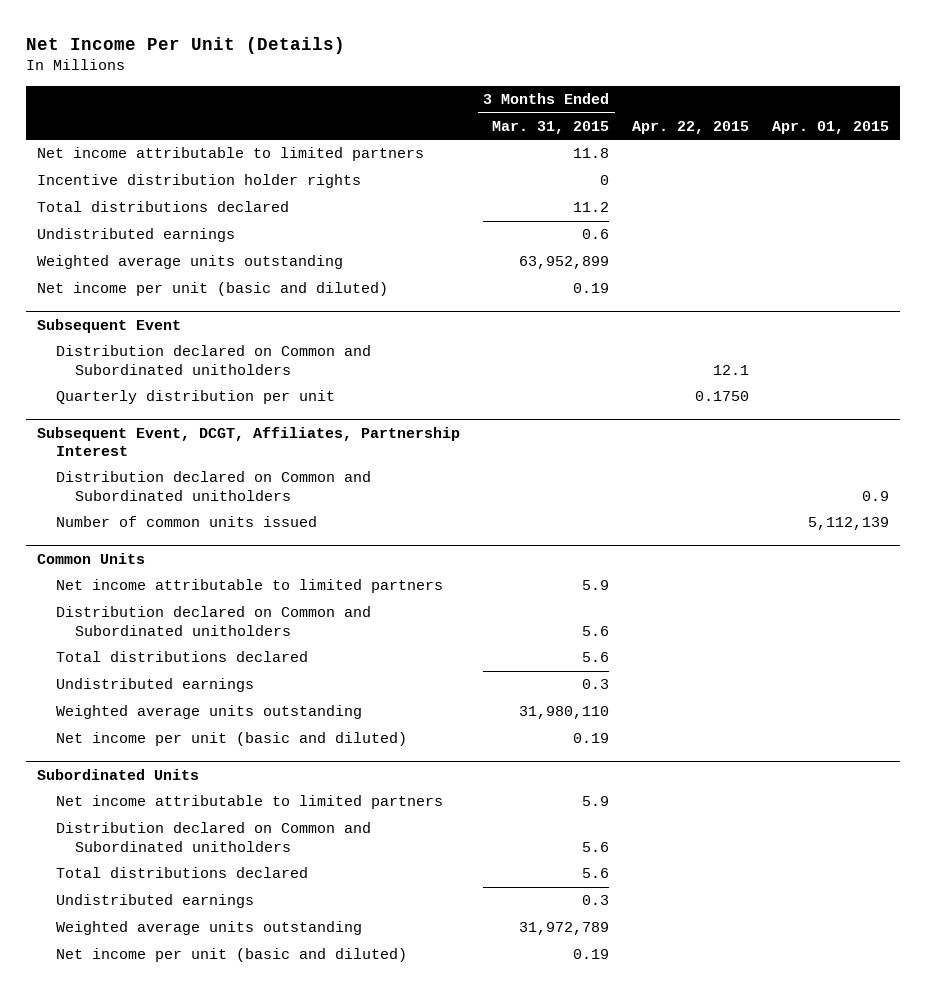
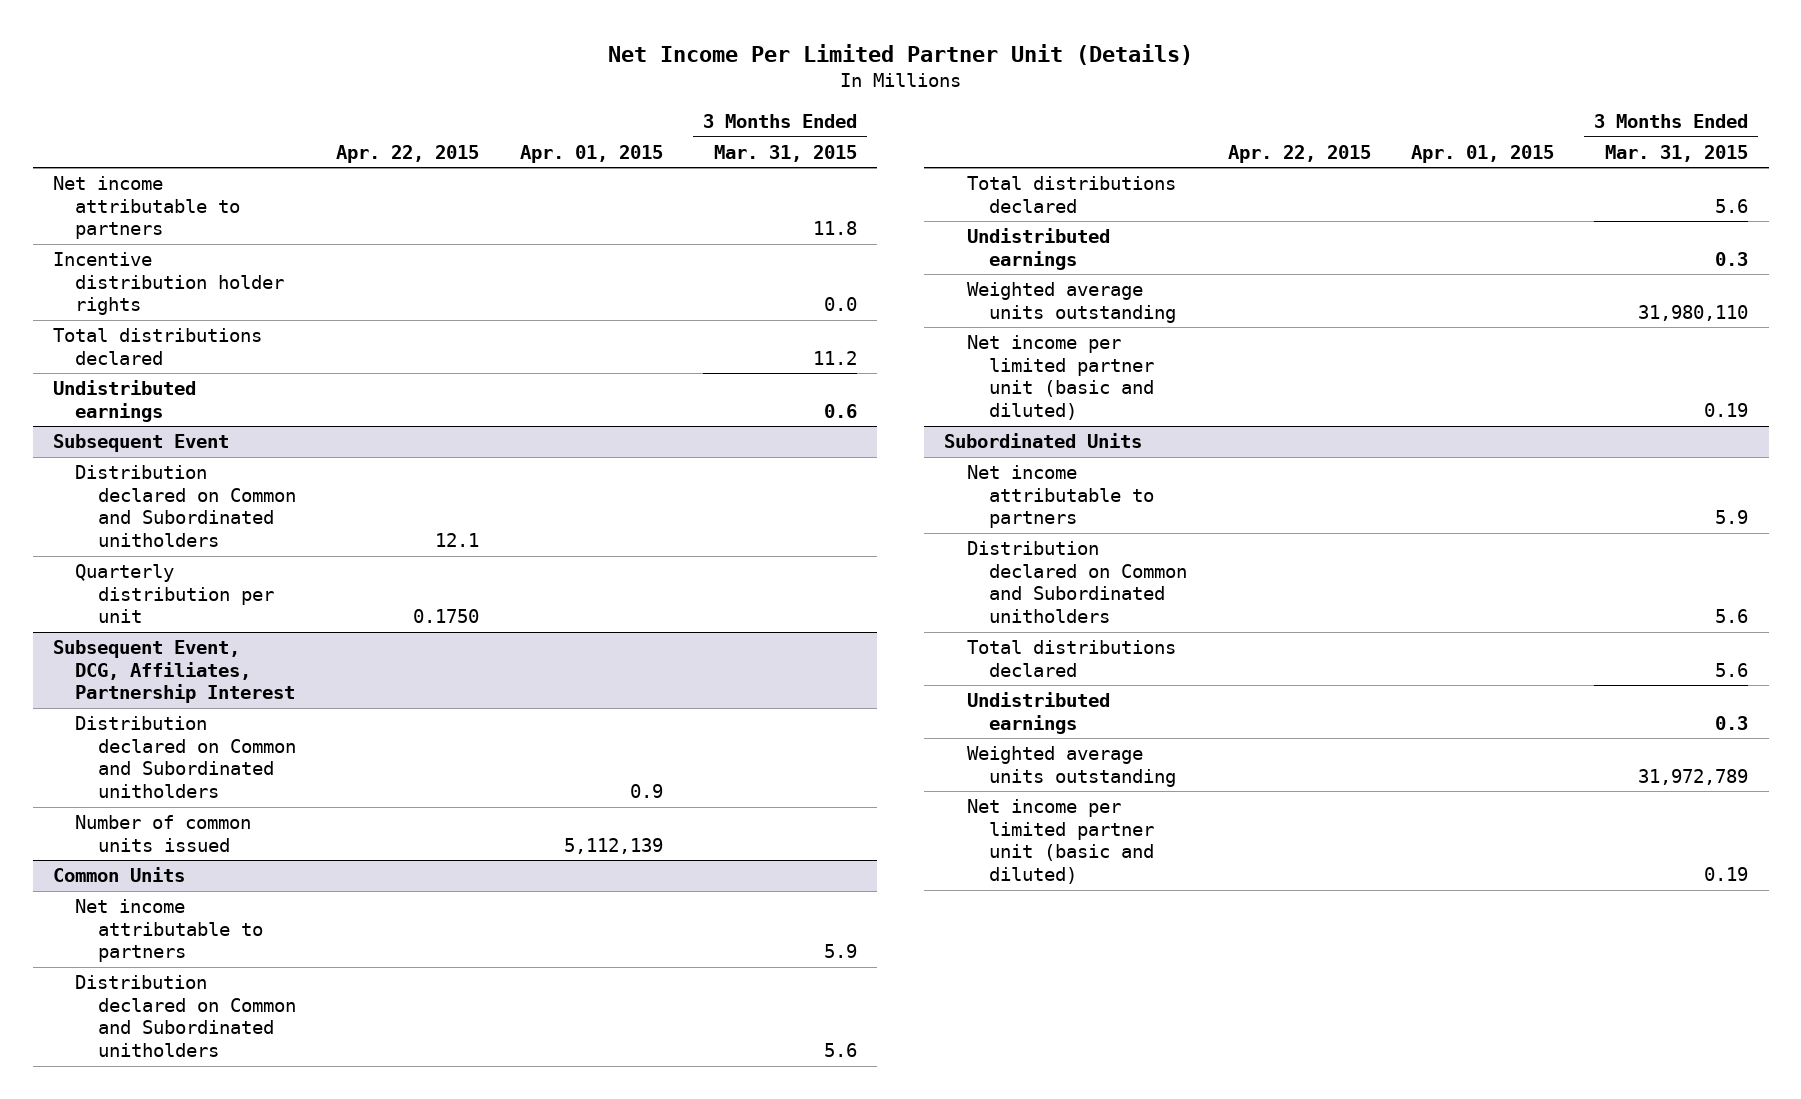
- Net Income Per Unit (Details)
+ Net Income Per Limited Partner Unit (Details)
- | 3 Months Ended Mar. 31, 2015 | Apr. 22, 2015 | Apr. 01, 2015
+ | Apr. 22, 2015 | Apr. 01, 2015 | 3 Months Ended Mar. 31, 2015
- Net income attributable to limited partners | 11.8 | |
- Incentive distribution holder rights | 0 | |
+ Net income attributable to partners | | | 11.8
+ Incentive distribution holder rights | | | 0.0
- Weighted average units outstanding | 63,952,899 | |
- Net income per unit (basic and diluted) | 0.19 | |
- Subsequent Event, DCGT, Affiliates, Partnership Interest
+ Subsequent Event, DCG, Affiliates, Partnership Interest
@ Common Units
- Net income attributable to limited partners | 5.9 | |
+ Net income attributable to partners | | | 5.9
- Net income per unit (basic and diluted) | 0.19 | |
+ Net income per limited partner unit (basic and diluted) | | | 0.19
@ Subordinated Units
- Net income attributable to limited partners | 5.9 | |
+ Net income attributable to partners | | | 5.9
- Net income per unit (basic and diluted) | 0.19 | |
+ Net income per limited partner unit (basic and diluted) | | | 0.19

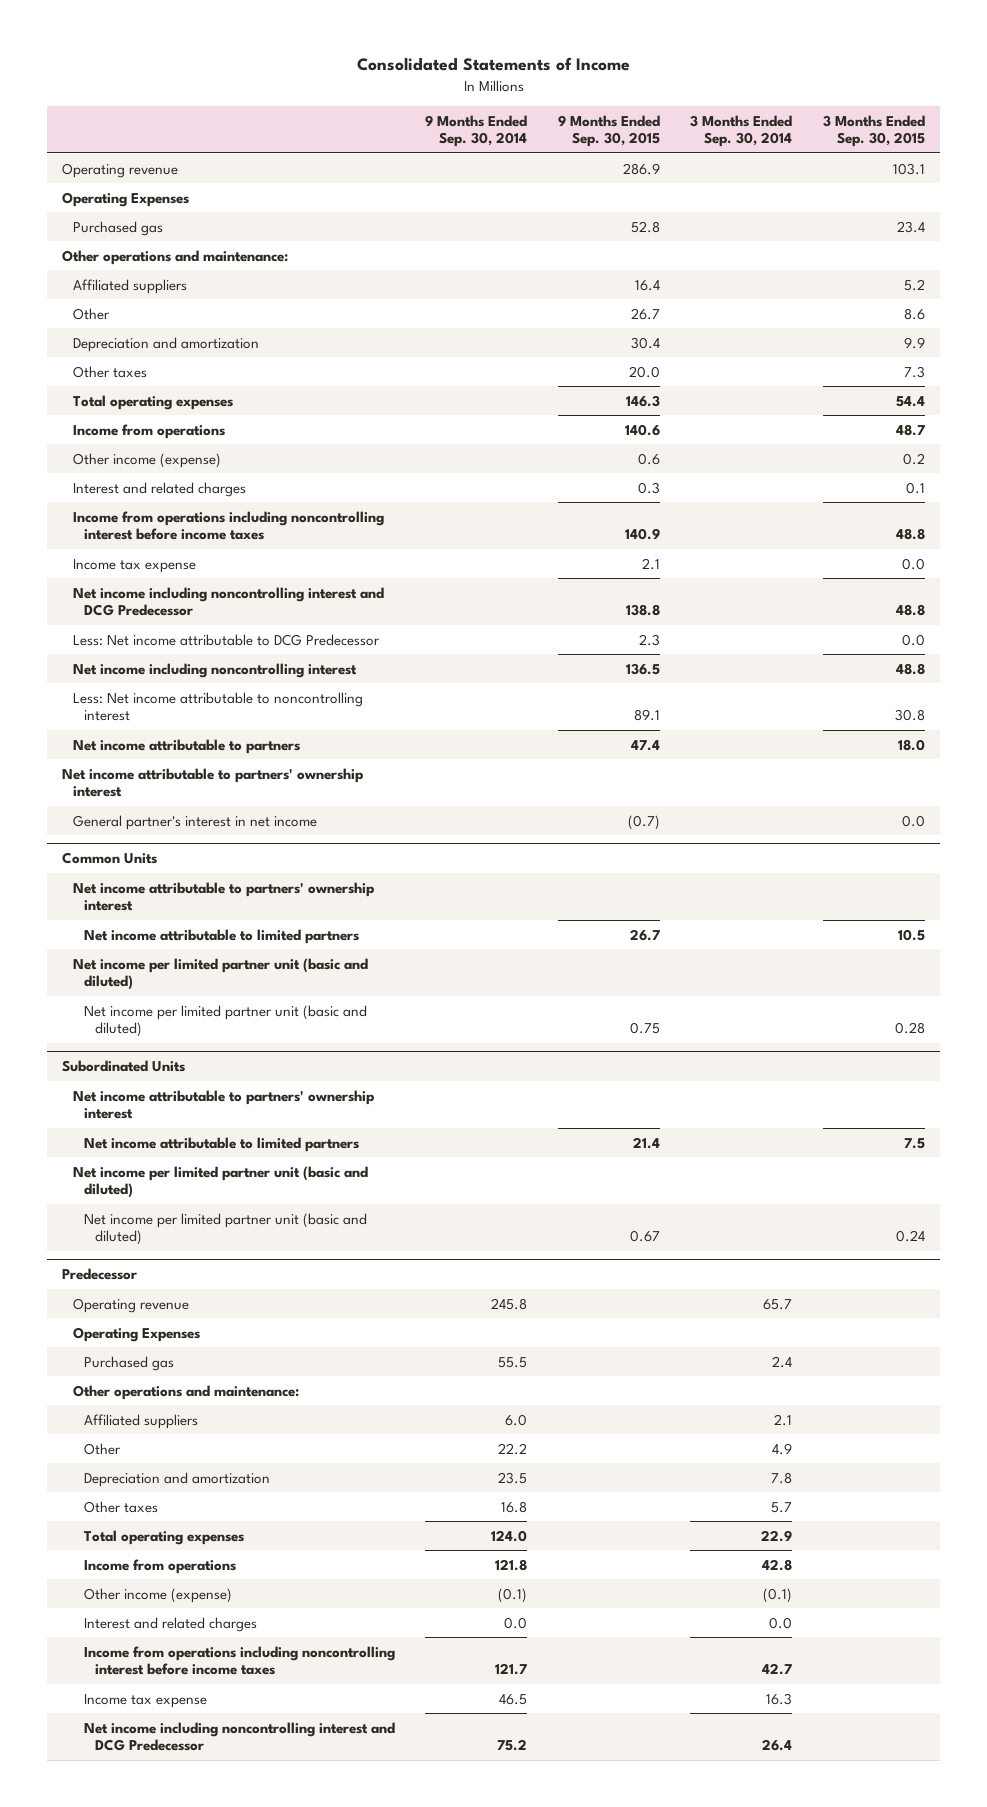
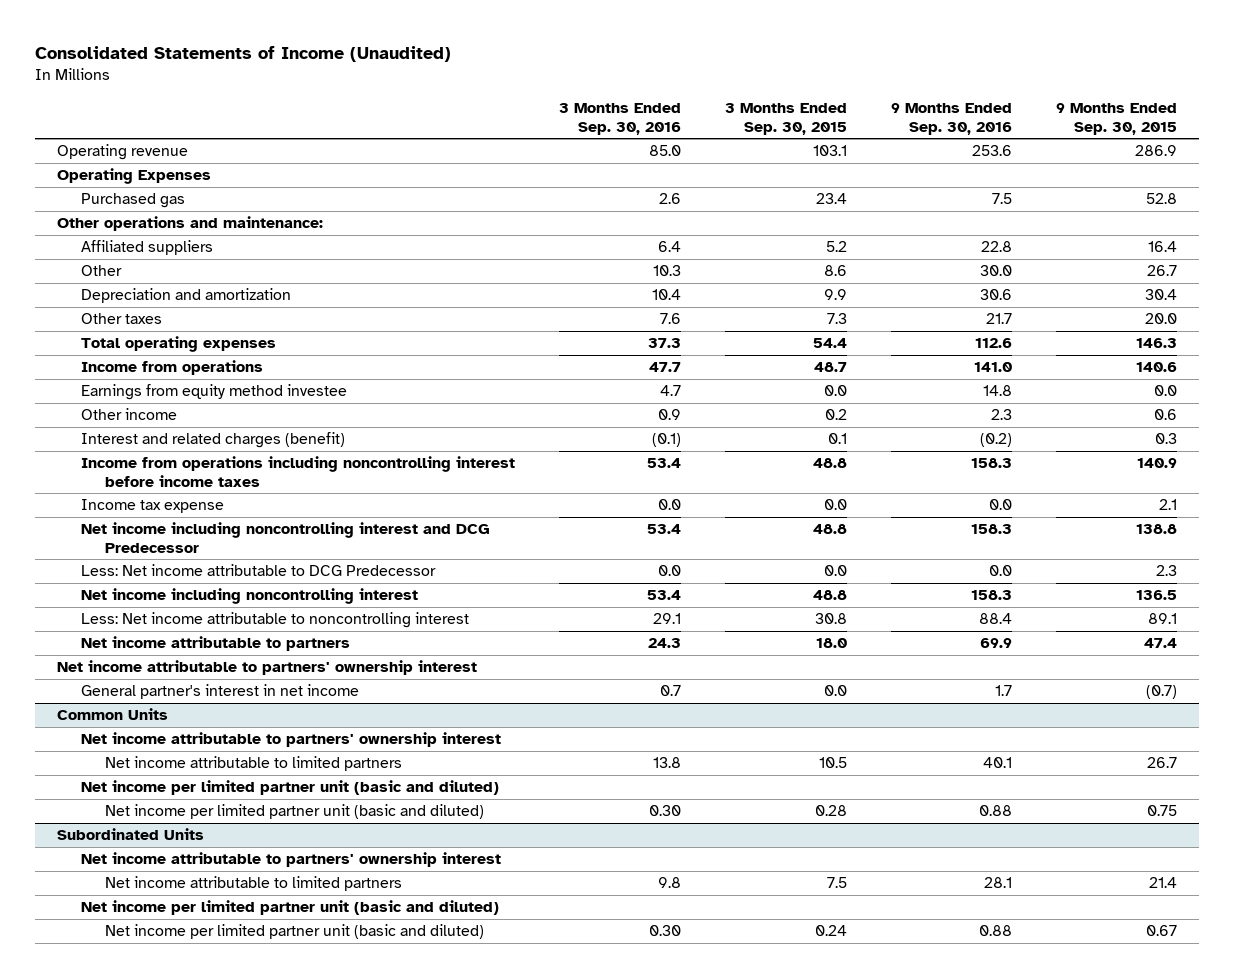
- Consolidated Statements of Income
+ Consolidated Statements of Income (Unaudited)
- | 9 Months Ended Sep. 30, 2014 | 9 Months Ended Sep. 30, 2015 | 3 Months Ended Sep. 30, 2014 | 3 Months Ended Sep. 30, 2015
+ | 3 Months Ended Sep. 30, 2016 | 3 Months Ended Sep. 30, 2015 | 9 Months Ended Sep. 30, 2016 | 9 Months Ended Sep. 30, 2015
- Other income (expense) | | 0.6 | | 0.2
- Interest and related charges | | 0.3 | | 0.1
+ Earnings from equity method investee | 4.7 | 0.0 | 14.8 | 0.0
+ Other income | 0.9 | 0.2 | 2.3 | 0.6
+ Interest and related charges (benefit) | (0.1) | 0.1 | (0.2) | 0.3
- Predecessor
- Operating revenue | 245.8 | | 65.7 |
- Operating Expenses
- Purchased gas | 55.5 | | 2.4 |
- Other operations and maintenance:
- Affiliated suppliers | 6.0 | | 2.1 |
- Other | 22.2 | | 4.9 |
- Depreciation and amortization | 23.5 | | 7.8 |
- Other taxes | 16.8 | | 5.7 |
- Total operating expenses | 124.0 | | 22.9 |
- Income from operations | 121.8 | | 42.8 |
- Other income (expense) | (0.1) | | (0.1) |
- Interest and related charges | 0.0 | | 0.0 |
- Income from operations including noncontrolling interest before income taxes | 121.7 | | 42.7 |
- Income tax expense | 46.5 | | 16.3 |
- Net income including noncontrolling interest and DCG Predecessor | 75.2 | | 26.4 |

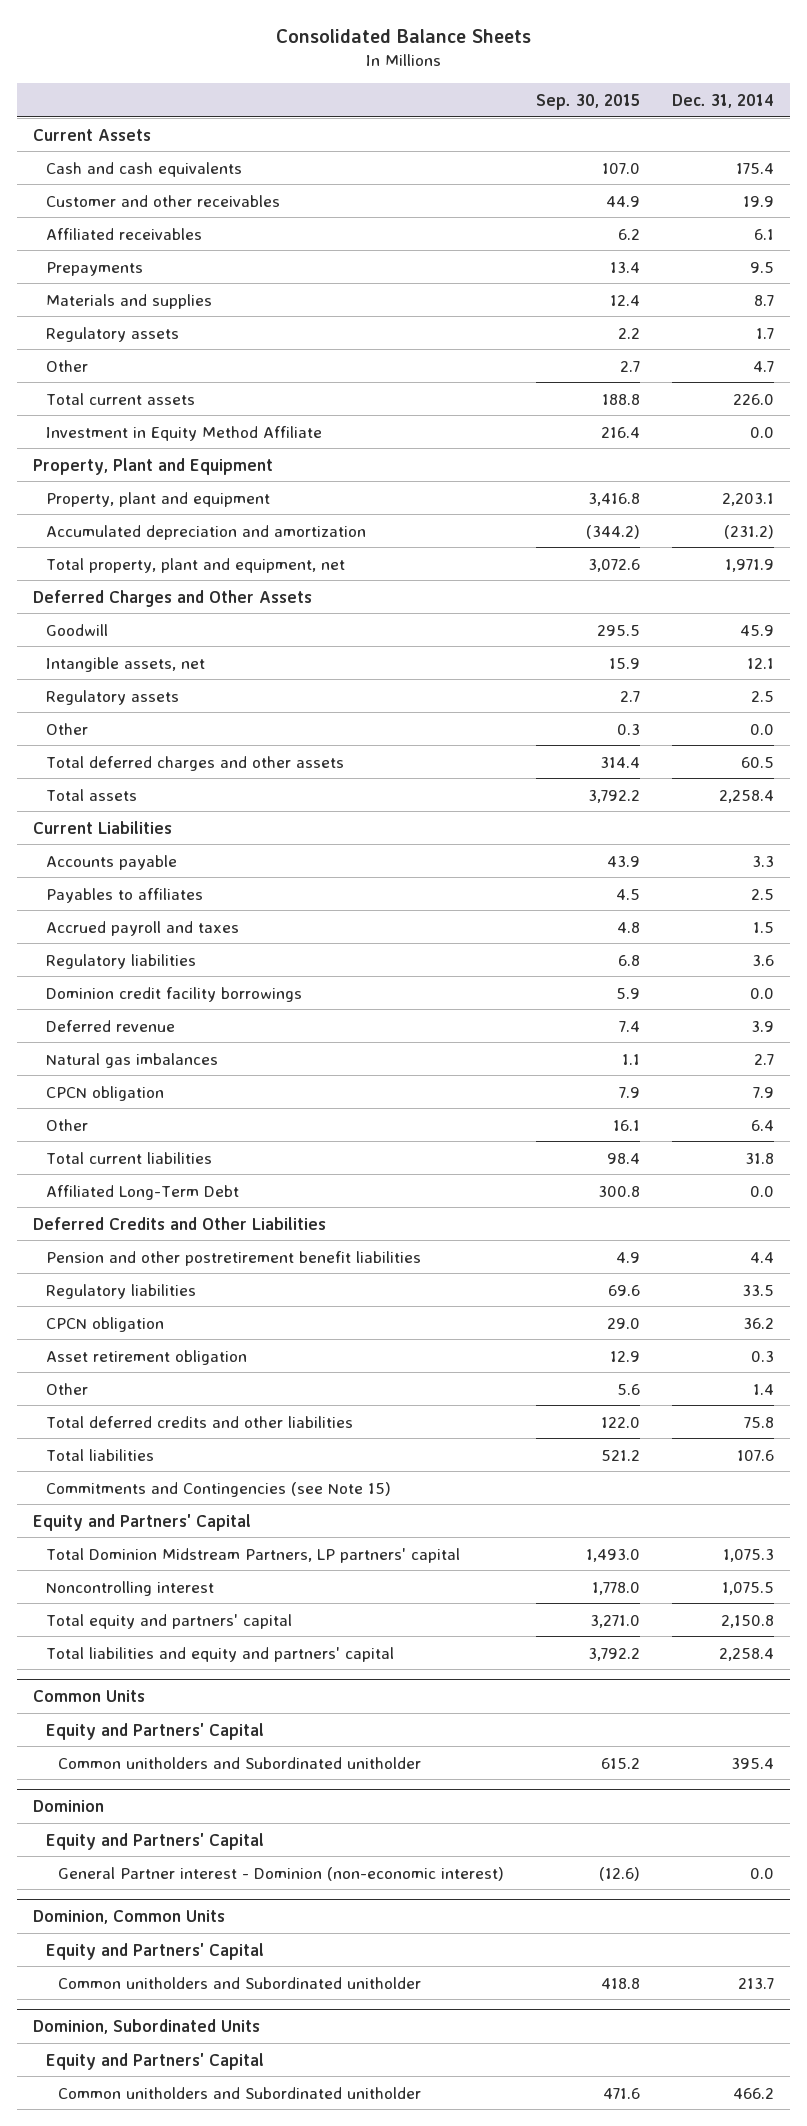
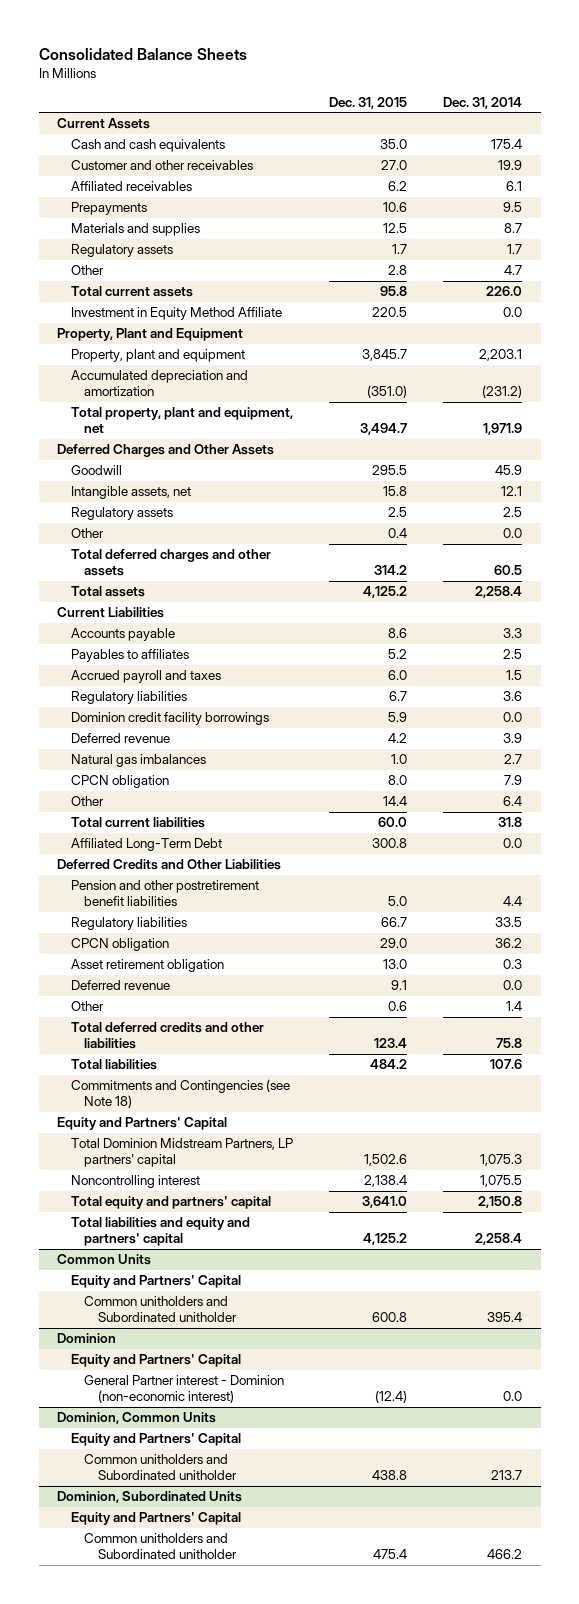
- | Sep. 30, 2015 | Dec. 31, 2014
+ | Dec. 31, 2015 | Dec. 31, 2014
+ Deferred revenue | 9.1 | 0.0
- Commitments and Contingencies (see Note 15)
+ Commitments and Contingencies (see Note 18)

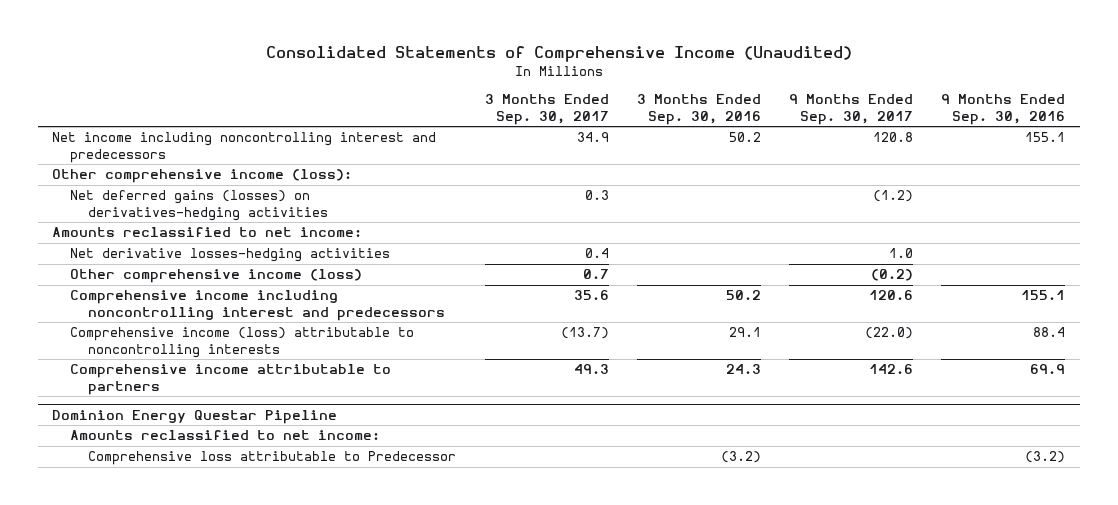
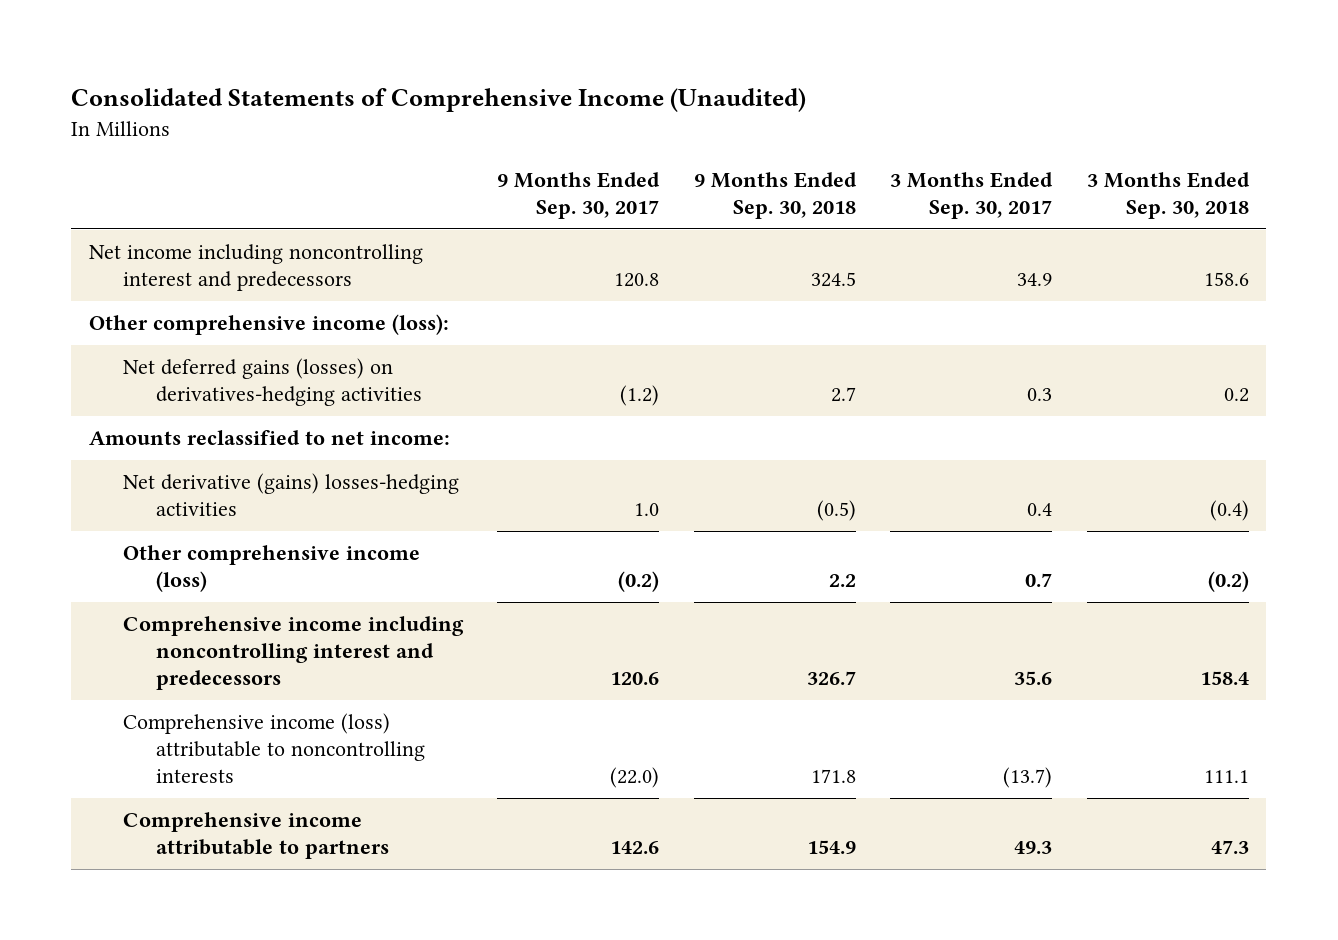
- | 3 Months Ended Sep. 30, 2017 | 3 Months Ended Sep. 30, 2016 | 9 Months Ended Sep. 30, 2017 | 9 Months Ended Sep. 30, 2016
+ | 9 Months Ended Sep. 30, 2017 | 9 Months Ended Sep. 30, 2018 | 3 Months Ended Sep. 30, 2017 | 3 Months Ended Sep. 30, 2018
- Net derivative losses-hedging activities | 0.4 | | 1.0 |
+ Net derivative (gains) losses-hedging activities | 1.0 | (0.5) | 0.4 | (0.4)
- Dominion Energy Questar Pipeline
- Amounts reclassified to net income:
- Comprehensive loss attributable to Predecessor | | (3.2) | | (3.2)

